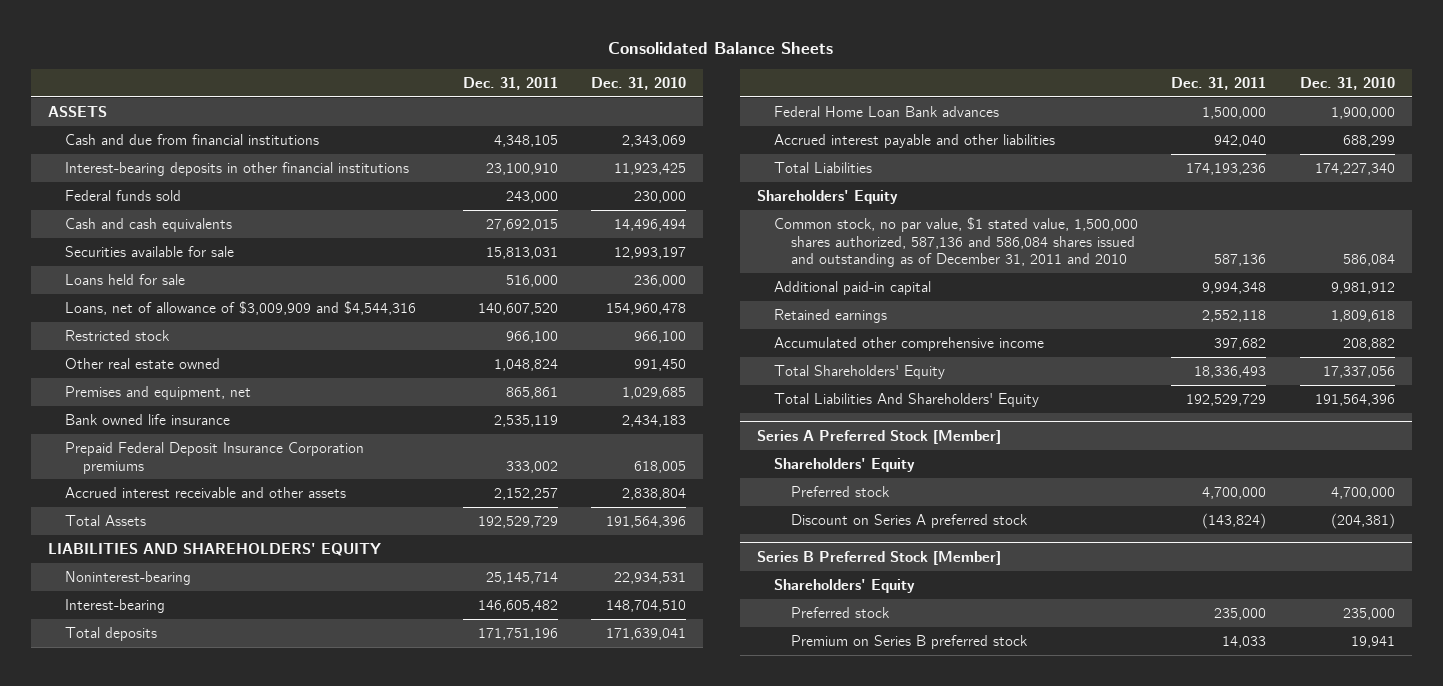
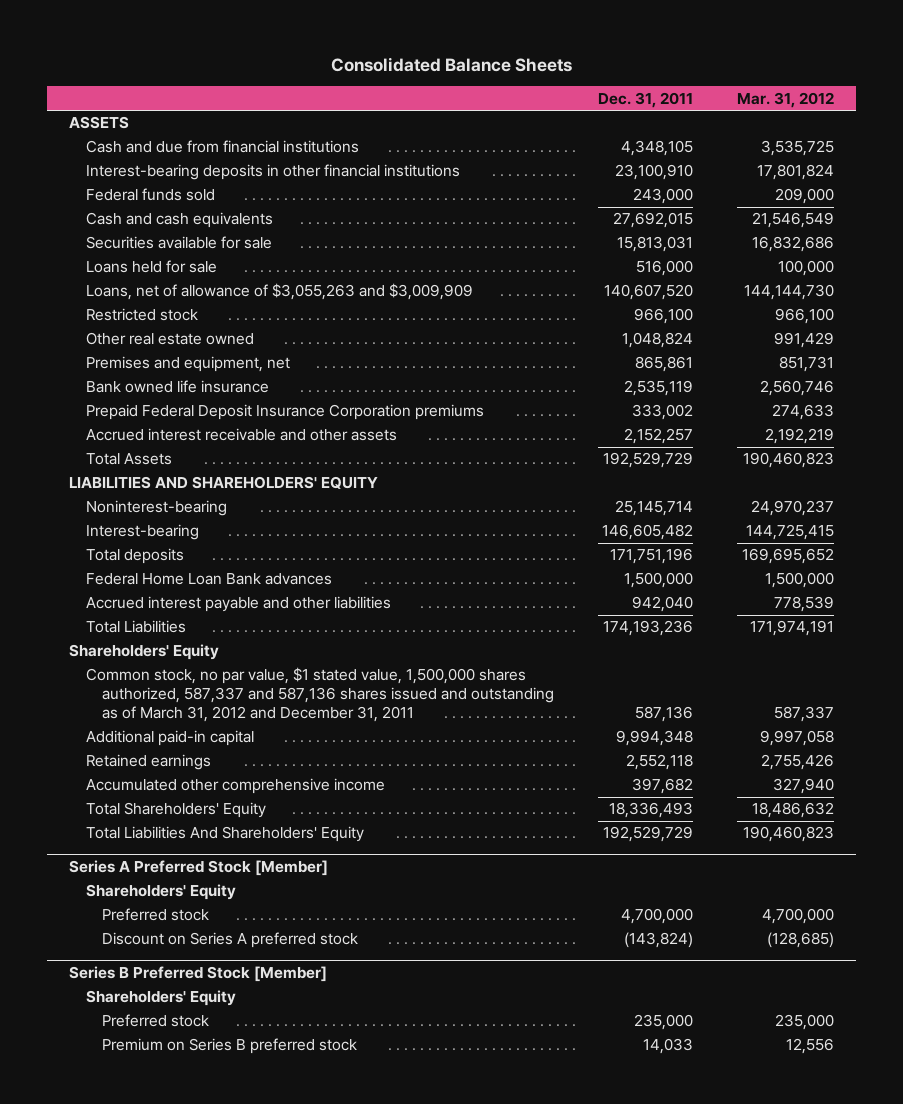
- | Dec. 31, 2011 | Dec. 31, 2010
+ | Dec. 31, 2011 | Mar. 31, 2012
- Loans, net of allowance of $3,009,909 and $4,544,316 | 140,607,520 | 154,960,478
+ Loans, net of allowance of $3,055,263 and $3,009,909 | 140,607,520 | 144,144,730
- Common stock, no par value, $1 stated value, 1,500,000 shares authorized, 587,136 and 586,084 shares issued and outstanding as of December 31, 2011 and 2010 | 587,136 | 586,084
+ Common stock, no par value, $1 stated value, 1,500,000 shares authorized, 587,337 and 587,136 shares issued and outstanding as of March 31, 2012 and December 31, 2011 | 587,136 | 587,337

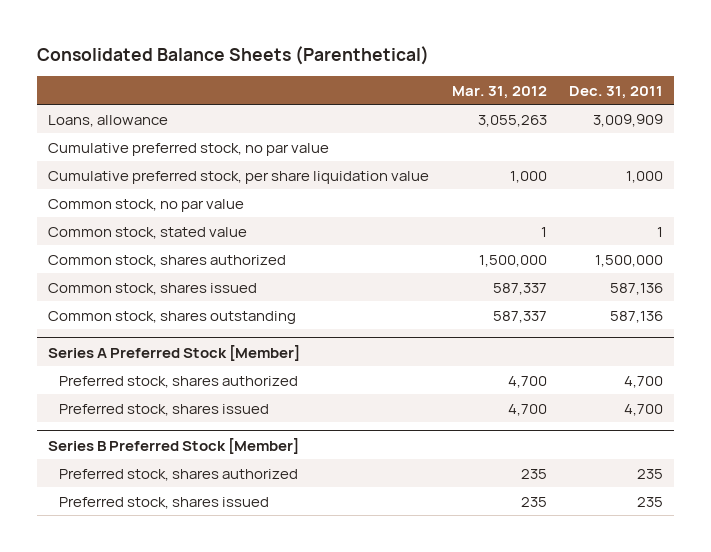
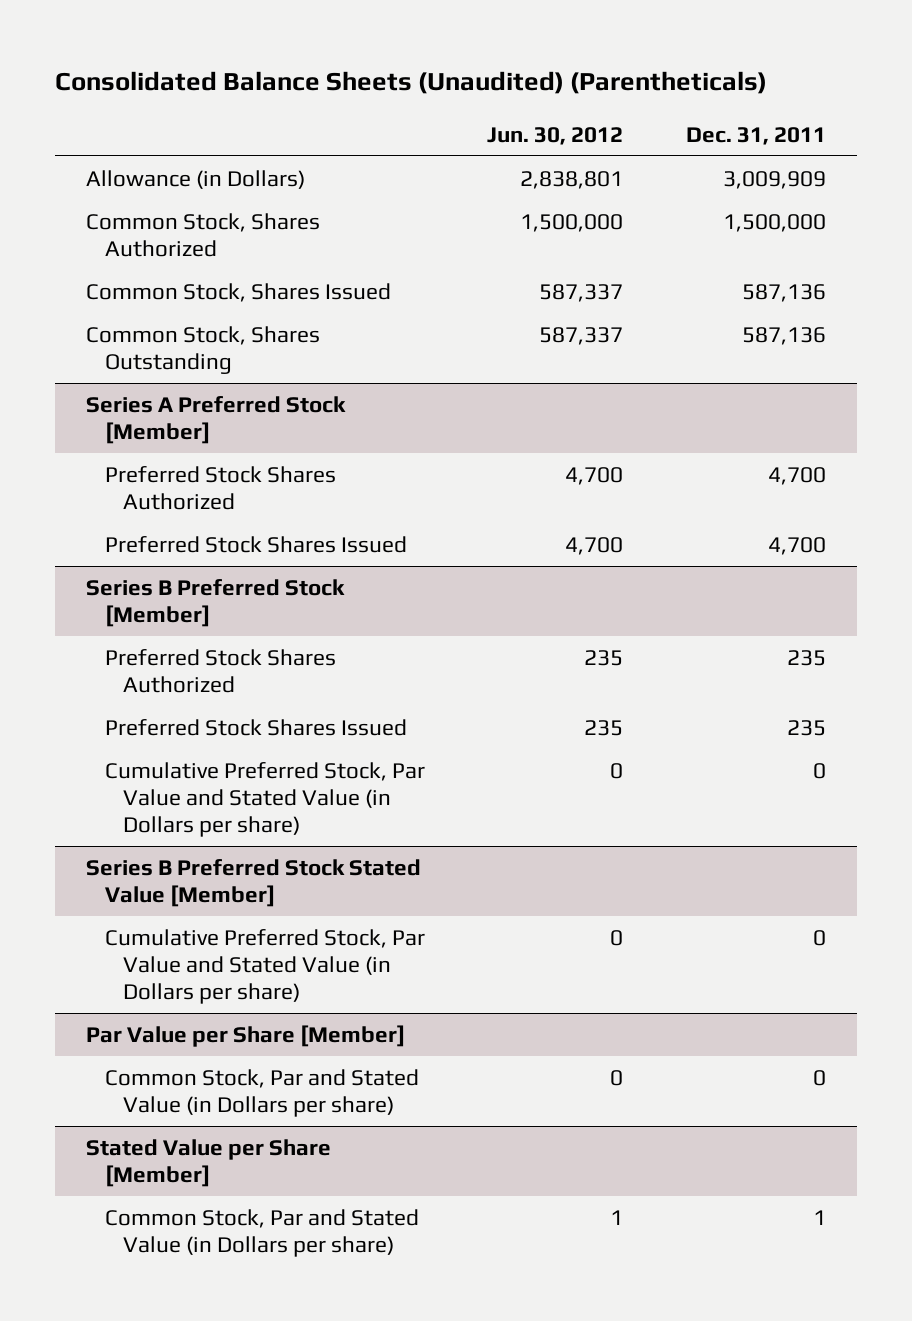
- Consolidated Balance Sheets (Parenthetical)
+ Consolidated Balance Sheets (Unaudited) (Parentheticals)
- | Mar. 31, 2012 | Dec. 31, 2011
+ | Jun. 30, 2012 | Dec. 31, 2011
- Loans, allowance | 3,055,263 | 3,009,909
- Cumulative preferred stock, no par value
- Cumulative preferred stock, per share liquidation value | 1,000 | 1,000
- Common stock, no par value
- Common stock, stated value | 1 | 1
- Common stock, shares authorized | 1,500,000 | 1,500,000
- Common stock, shares issued | 587,337 | 587,136
- Common stock, shares outstanding | 587,337 | 587,136
+ Allowance (in Dollars) | 2,838,801 | 3,009,909
+ Common Stock, Shares Authorized | 1,500,000 | 1,500,000
+ Common Stock, Shares Issued | 587,337 | 587,136
+ Common Stock, Shares Outstanding | 587,337 | 587,136
@ Series A Preferred Stock [Member]
- Preferred stock, shares authorized | 4,700 | 4,700
- Preferred stock, shares issued | 4,700 | 4,700
+ Preferred Stock Shares Authorized | 4,700 | 4,700
+ Preferred Stock Shares Issued | 4,700 | 4,700
@ Series B Preferred Stock [Member]
- Preferred stock, shares authorized | 235 | 235
- Preferred stock, shares issued | 235 | 235
+ Preferred Stock Shares Authorized | 235 | 235
+ Preferred Stock Shares Issued | 235 | 235
+ Cumulative Preferred Stock, Par Value and Stated Value (in Dollars per share) | 0 | 0
+ Series B Preferred Stock Stated Value [Member]
+ Cumulative Preferred Stock, Par Value and Stated Value (in Dollars per share) | 0 | 0
+ Par Value per Share [Member]
+ Common Stock, Par and Stated Value (in Dollars per share) | 0 | 0
+ Stated Value per Share [Member]
+ Common Stock, Par and Stated Value (in Dollars per share) | 1 | 1

